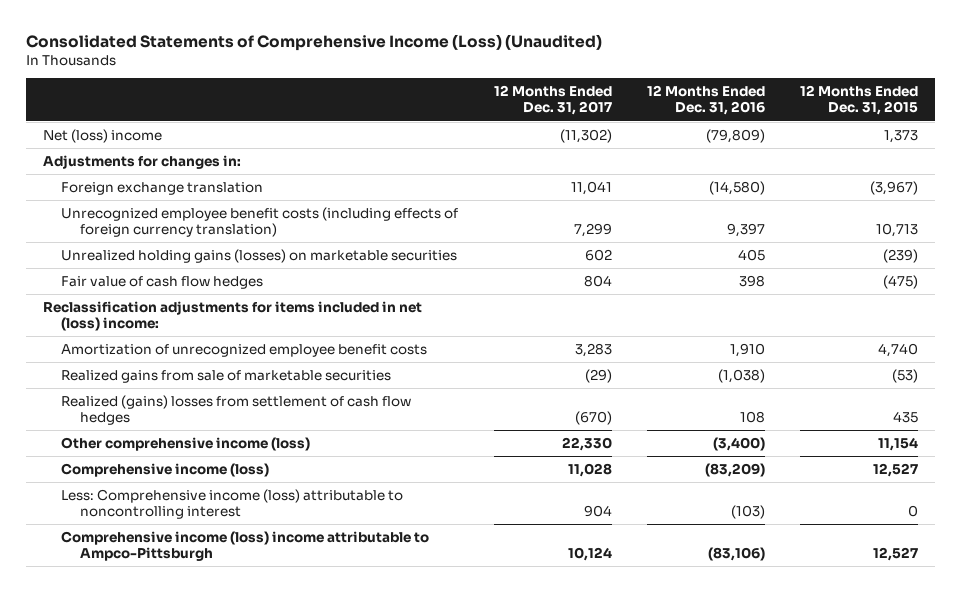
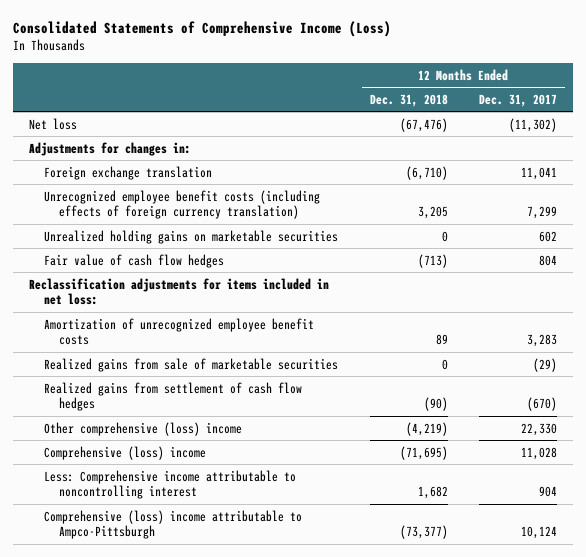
- Consolidated Statements of Comprehensive Income (Loss) (Unaudited)
+ Consolidated Statements of Comprehensive Income (Loss)
- | 12 Months Ended Dec. 31, 2017 | 12 Months Ended Dec. 31, 2016 | 12 Months Ended Dec. 31, 2015
+ | 12 Months Ended Dec. 31, 2018 | 12 Months Ended Dec. 31, 2017
- Net (loss) income | (11,302) | (79,809) | 1,373
+ Net loss | (67,476) | (11,302)
- Unrealized holding gains (losses) on marketable securities | 602 | 405 | (239)
+ Unrealized holding gains on marketable securities | 0 | 602
- Reclassification adjustments for items included in net (loss) income:
+ Reclassification adjustments for items included in net loss:
- Realized (gains) losses from settlement of cash flow hedges | (670) | 108 | 435
- Other comprehensive income (loss) | 22,330 | (3,400) | 11,154
- Comprehensive income (loss) | 11,028 | (83,209) | 12,527
- Less: Comprehensive income (loss) attributable to noncontrolling interest | 904 | (103) | 0
- Comprehensive income (loss) income attributable to Ampco-Pittsburgh | 10,124 | (83,106) | 12,527
+ Realized gains from settlement of cash flow hedges | (90) | (670)
+ Other comprehensive (loss) income | (4,219) | 22,330
+ Comprehensive (loss) income | (71,695) | 11,028
+ Less: Comprehensive income attributable to noncontrolling interest | 1,682 | 904
+ Comprehensive (loss) income attributable to Ampco-Pittsburgh | (73,377) | 10,124

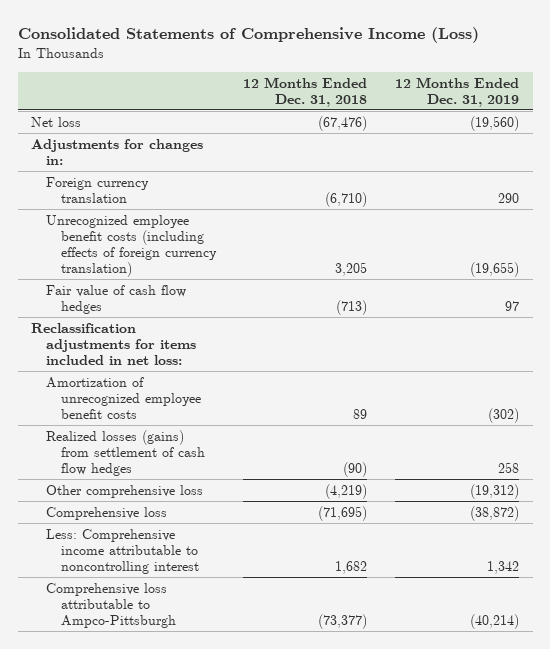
- | 12 Months Ended Dec. 31, 2018 | 12 Months Ended Dec. 31, 2017
+ | 12 Months Ended Dec. 31, 2018 | 12 Months Ended Dec. 31, 2019
- Foreign exchange translation | (6,710) | 11,041
+ Foreign currency translation | (6,710) | 290
- Unrealized holding gains on marketable securities | 0 | 602
- Realized gains from sale of marketable securities | 0 | (29)
- Realized gains from settlement of cash flow hedges | (90) | (670)
- Other comprehensive (loss) income | (4,219) | 22,330
- Comprehensive (loss) income | (71,695) | 11,028
+ Realized losses (gains) from settlement of cash flow hedges | (90) | 258
+ Other comprehensive loss | (4,219) | (19,312)
+ Comprehensive loss | (71,695) | (38,872)
- Comprehensive (loss) income attributable to Ampco-Pittsburgh | (73,377) | 10,124
+ Comprehensive loss attributable to Ampco-Pittsburgh | (73,377) | (40,214)

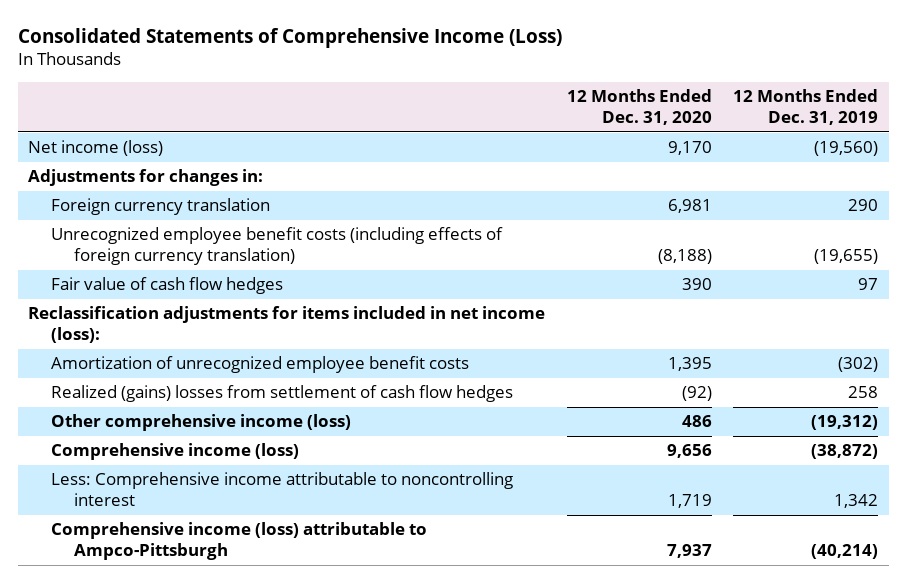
- | 12 Months Ended Dec. 31, 2018 | 12 Months Ended Dec. 31, 2019
+ | 12 Months Ended Dec. 31, 2020 | 12 Months Ended Dec. 31, 2019
- Net loss | (67,476) | (19,560)
+ Net income (loss) | 9,170 | (19,560)
- Reclassification adjustments for items included in net loss:
+ Reclassification adjustments for items included in net income (loss):
- Realized losses (gains) from settlement of cash flow hedges | (90) | 258
- Other comprehensive loss | (4,219) | (19,312)
- Comprehensive loss | (71,695) | (38,872)
+ Realized (gains) losses from settlement of cash flow hedges | (92) | 258
+ Other comprehensive income (loss) | 486 | (19,312)
+ Comprehensive income (loss) | 9,656 | (38,872)
- Comprehensive loss attributable to Ampco-Pittsburgh | (73,377) | (40,214)
+ Comprehensive income (loss) attributable to Ampco-Pittsburgh | 7,937 | (40,214)

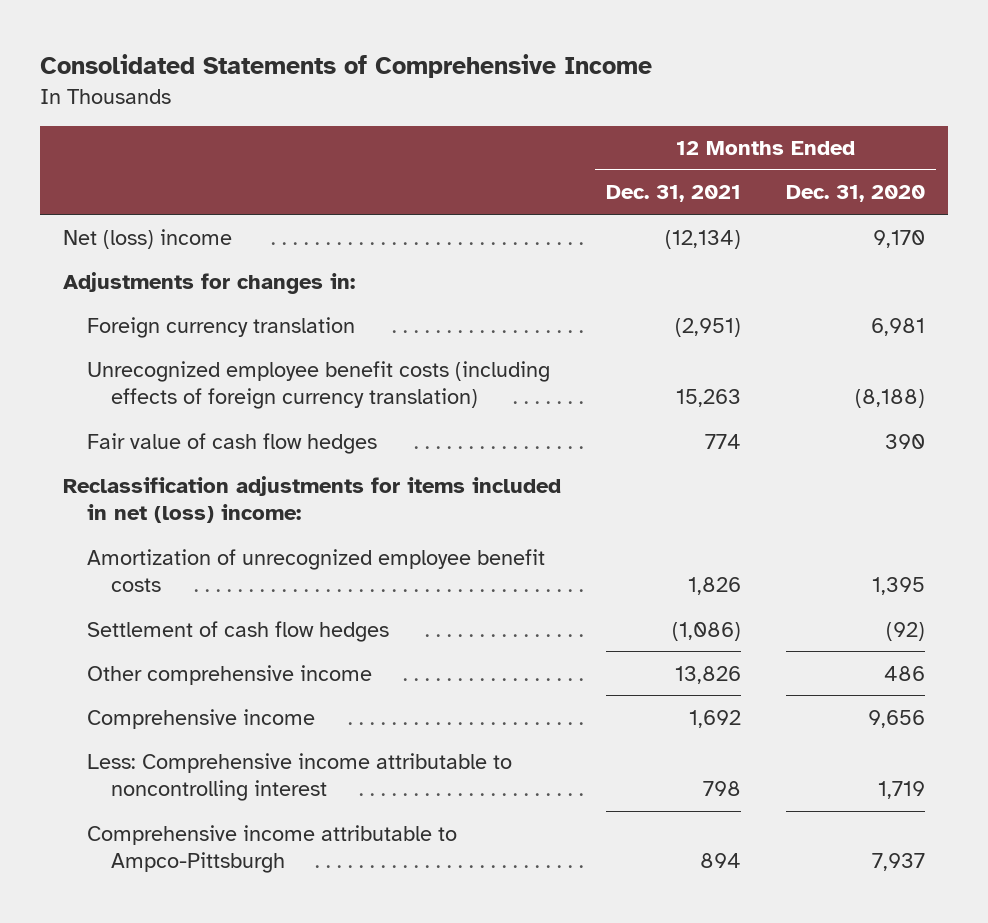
- Consolidated Statements of Comprehensive Income (Loss)
+ Consolidated Statements of Comprehensive Income
- | 12 Months Ended Dec. 31, 2020 | 12 Months Ended Dec. 31, 2019
+ | 12 Months Ended Dec. 31, 2021 | 12 Months Ended Dec. 31, 2020
- Net income (loss) | 9,170 | (19,560)
+ Net (loss) income | (12,134) | 9,170
- Reclassification adjustments for items included in net income (loss):
+ Reclassification adjustments for items included in net (loss) income:
- Realized (gains) losses from settlement of cash flow hedges | (92) | 258
- Other comprehensive income (loss) | 486 | (19,312)
- Comprehensive income (loss) | 9,656 | (38,872)
+ Settlement of cash flow hedges | (1,086) | (92)
+ Other comprehensive income | 13,826 | 486
+ Comprehensive income | 1,692 | 9,656
- Comprehensive income (loss) attributable to Ampco-Pittsburgh | 7,937 | (40,214)
+ Comprehensive income attributable to Ampco-Pittsburgh | 894 | 7,937

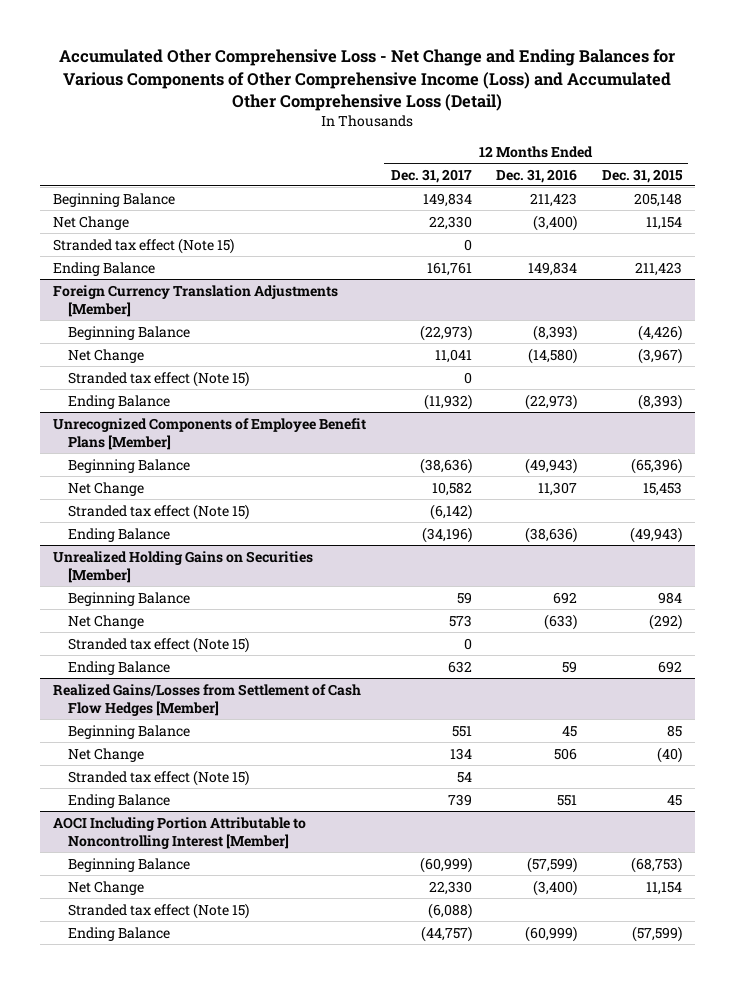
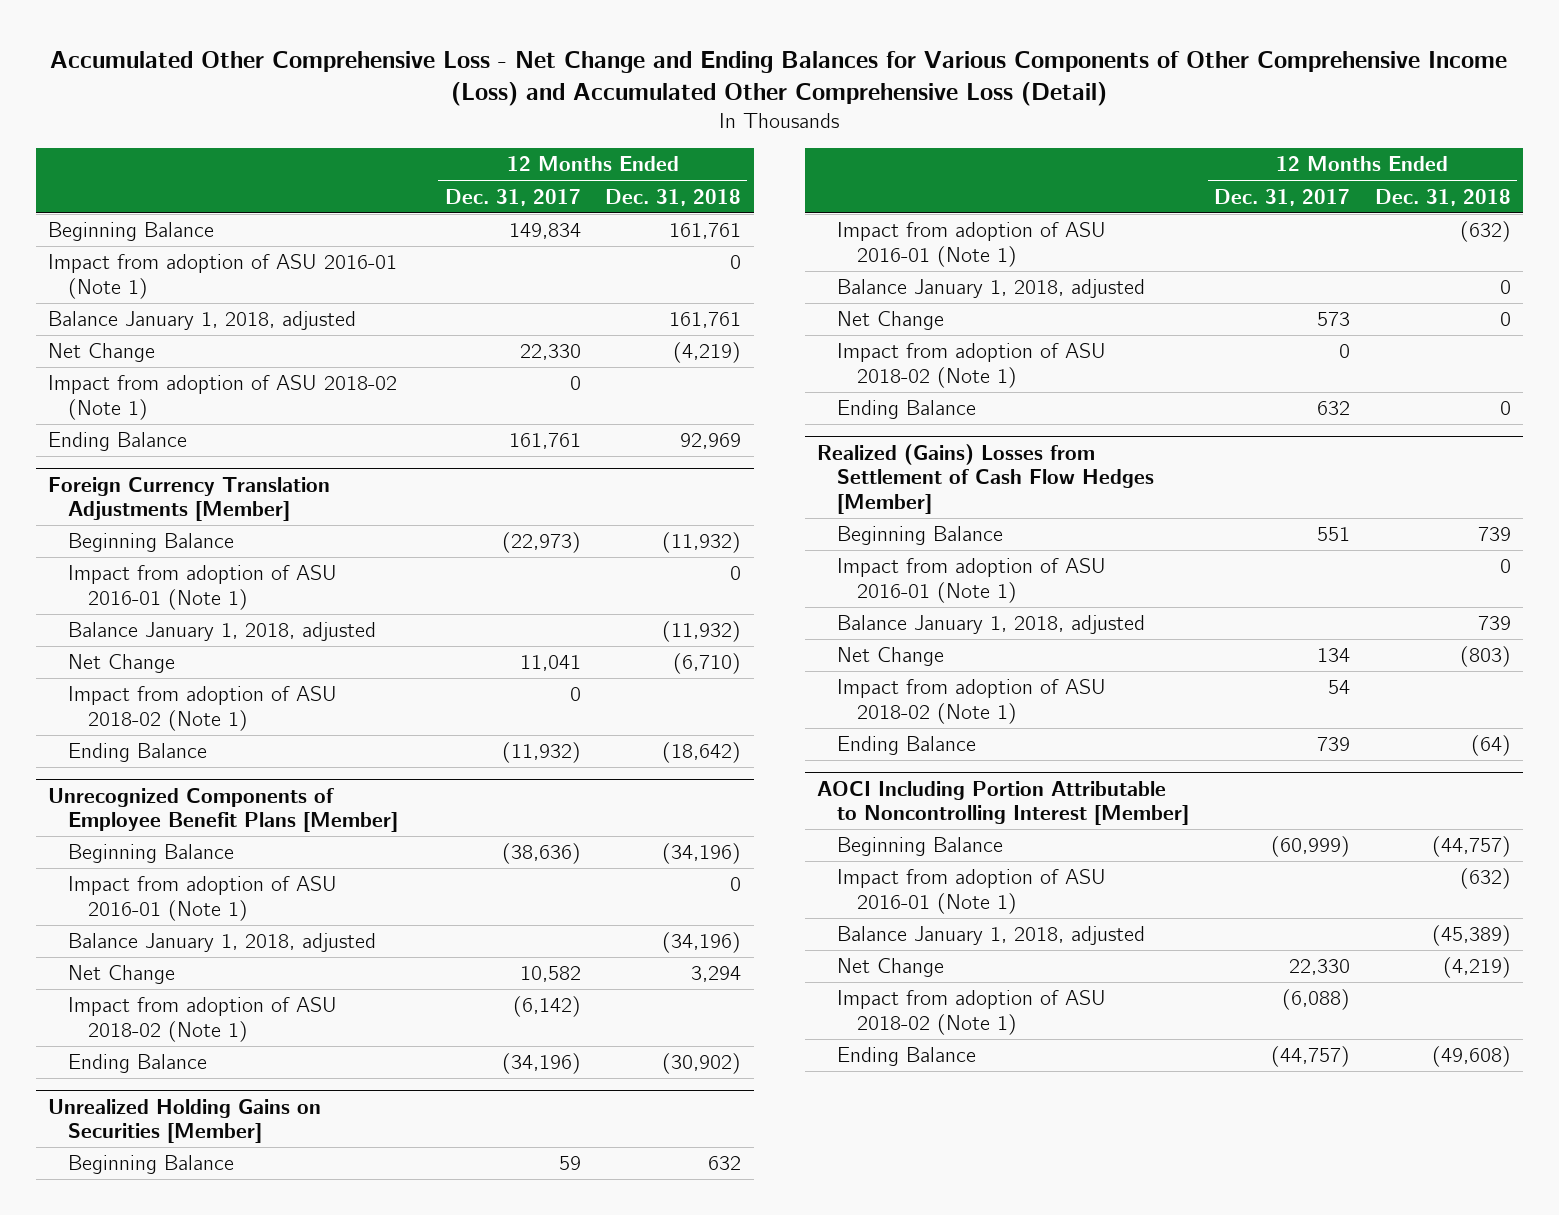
- | 12 Months Ended Dec. 31, 2017 | 12 Months Ended Dec. 31, 2016 | 12 Months Ended Dec. 31, 2015
+ | 12 Months Ended Dec. 31, 2017 | 12 Months Ended Dec. 31, 2018
+ Impact from adoption of ASU 2016-01 (Note 1) | | 0
+ Balance January 1, 2018, adjusted | | 161,761
- Stranded tax effect (Note 15) | 0 | |
+ Impact from adoption of ASU 2018-02 (Note 1) | 0 |
@ Foreign Currency Translation Adjustments [Member]
+ Impact from adoption of ASU 2016-01 (Note 1) | | 0
+ Balance January 1, 2018, adjusted | | (11,932)
- Stranded tax effect (Note 15) | 0 | |
+ Impact from adoption of ASU 2018-02 (Note 1) | 0 |
@ Unrecognized Components of Employee Benefit Plans [Member]
+ Impact from adoption of ASU 2016-01 (Note 1) | | 0
+ Balance January 1, 2018, adjusted | | (34,196)
- Stranded tax effect (Note 15) | (6,142) | |
+ Impact from adoption of ASU 2018-02 (Note 1) | (6,142) |
@ Unrealized Holding Gains on Securities [Member]
+ Impact from adoption of ASU 2016-01 (Note 1) | | (632)
+ Balance January 1, 2018, adjusted | | 0
- Stranded tax effect (Note 15) | 0 | |
+ Impact from adoption of ASU 2018-02 (Note 1) | 0 |
- Realized Gains/Losses from Settlement of Cash Flow Hedges [Member]
+ Realized (Gains) Losses from Settlement of Cash Flow Hedges [Member]
+ Impact from adoption of ASU 2016-01 (Note 1) | | 0
+ Balance January 1, 2018, adjusted | | 739
- Stranded tax effect (Note 15) | 54 | |
+ Impact from adoption of ASU 2018-02 (Note 1) | 54 |
@ AOCI Including Portion Attributable to Noncontrolling Interest [Member]
+ Impact from adoption of ASU 2016-01 (Note 1) | | (632)
+ Balance January 1, 2018, adjusted | | (45,389)
- Stranded tax effect (Note 15) | (6,088) | |
+ Impact from adoption of ASU 2018-02 (Note 1) | (6,088) |

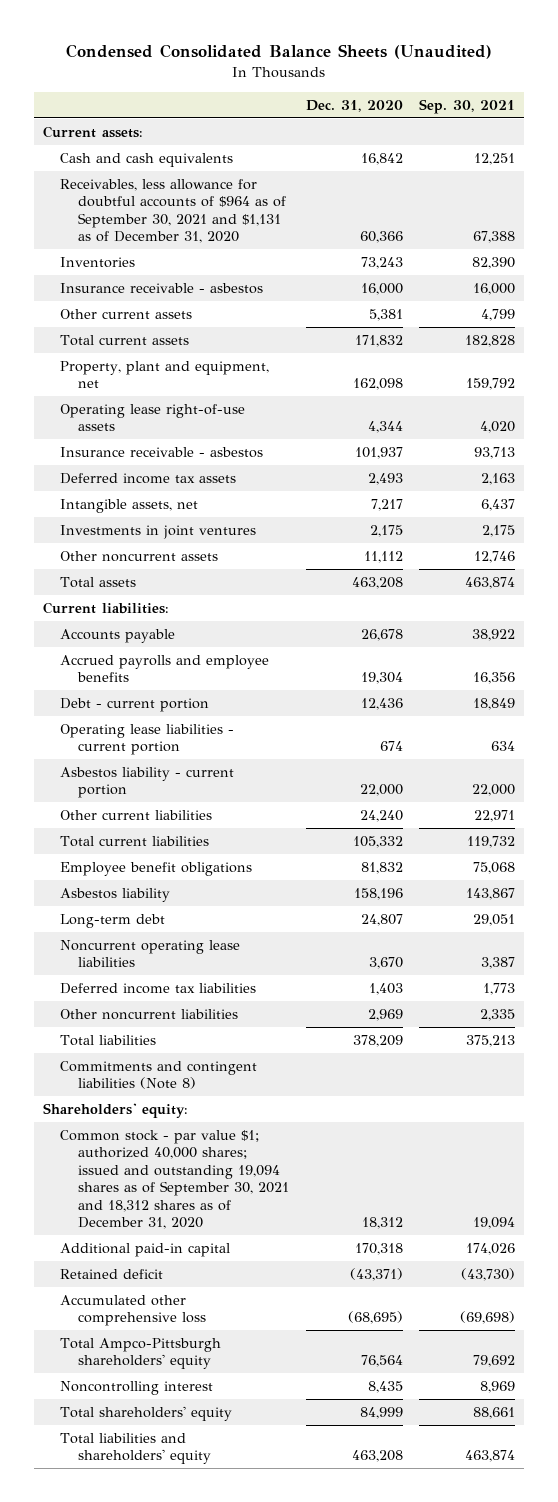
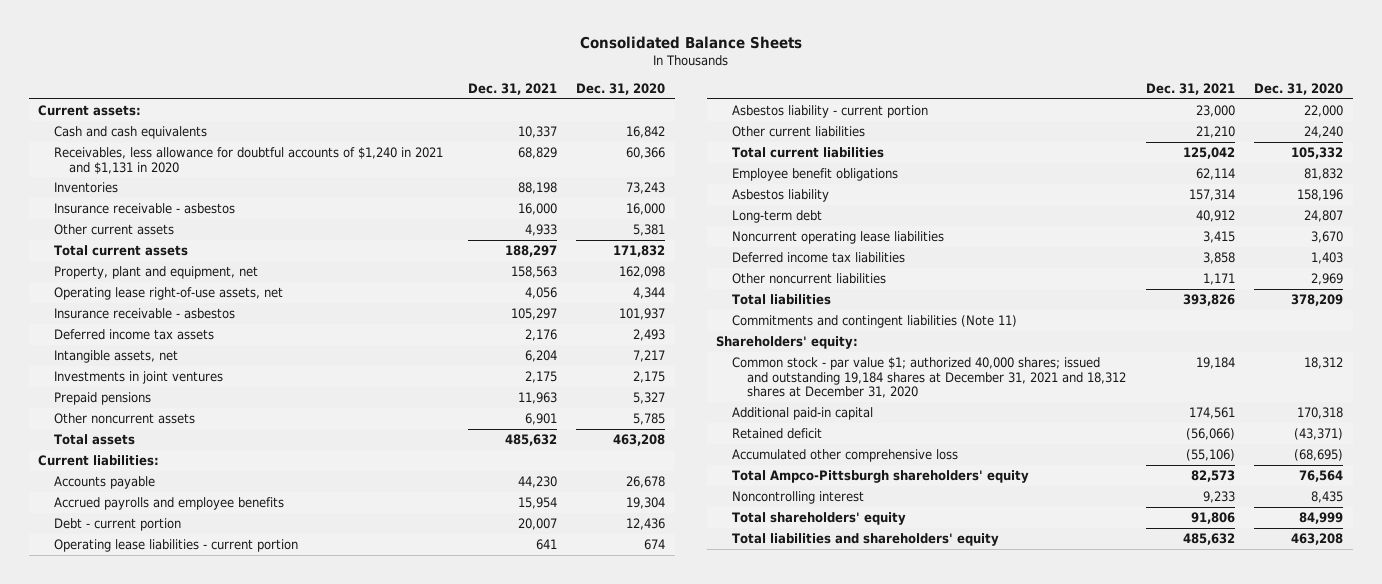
- Condensed Consolidated Balance Sheets (Unaudited)
+ Consolidated Balance Sheets
- | Dec. 31, 2020 | Sep. 30, 2021
+ | Dec. 31, 2021 | Dec. 31, 2020
- Receivables, less allowance for doubtful accounts of $964 as of September 30, 2021 and $1,131 as of December 31, 2020 | 60,366 | 67,388
+ Receivables, less allowance for doubtful accounts of $1,240 in 2021 and $1,131 in 2020 | 68,829 | 60,366
- Operating lease right-of-use assets | 4,344 | 4,020
+ Operating lease right-of-use assets, net | 4,056 | 4,344
- Other noncurrent assets | 11,112 | 12,746
+ Prepaid pensions | 11,963 | 5,327
+ Other noncurrent assets | 6,901 | 5,785
- Commitments and contingent liabilities (Note 8)
+ Commitments and contingent liabilities (Note 11)
- Common stock - par value $1; authorized 40,000 shares; issued and outstanding 19,094 shares as of September 30, 2021 and 18,312 shares as of December 31, 2020 | 18,312 | 19,094
+ Common stock - par value $1; authorized 40,000 shares; issued and outstanding 19,184 shares at December 31, 2021 and 18,312 shares at December 31, 2020 | 19,184 | 18,312

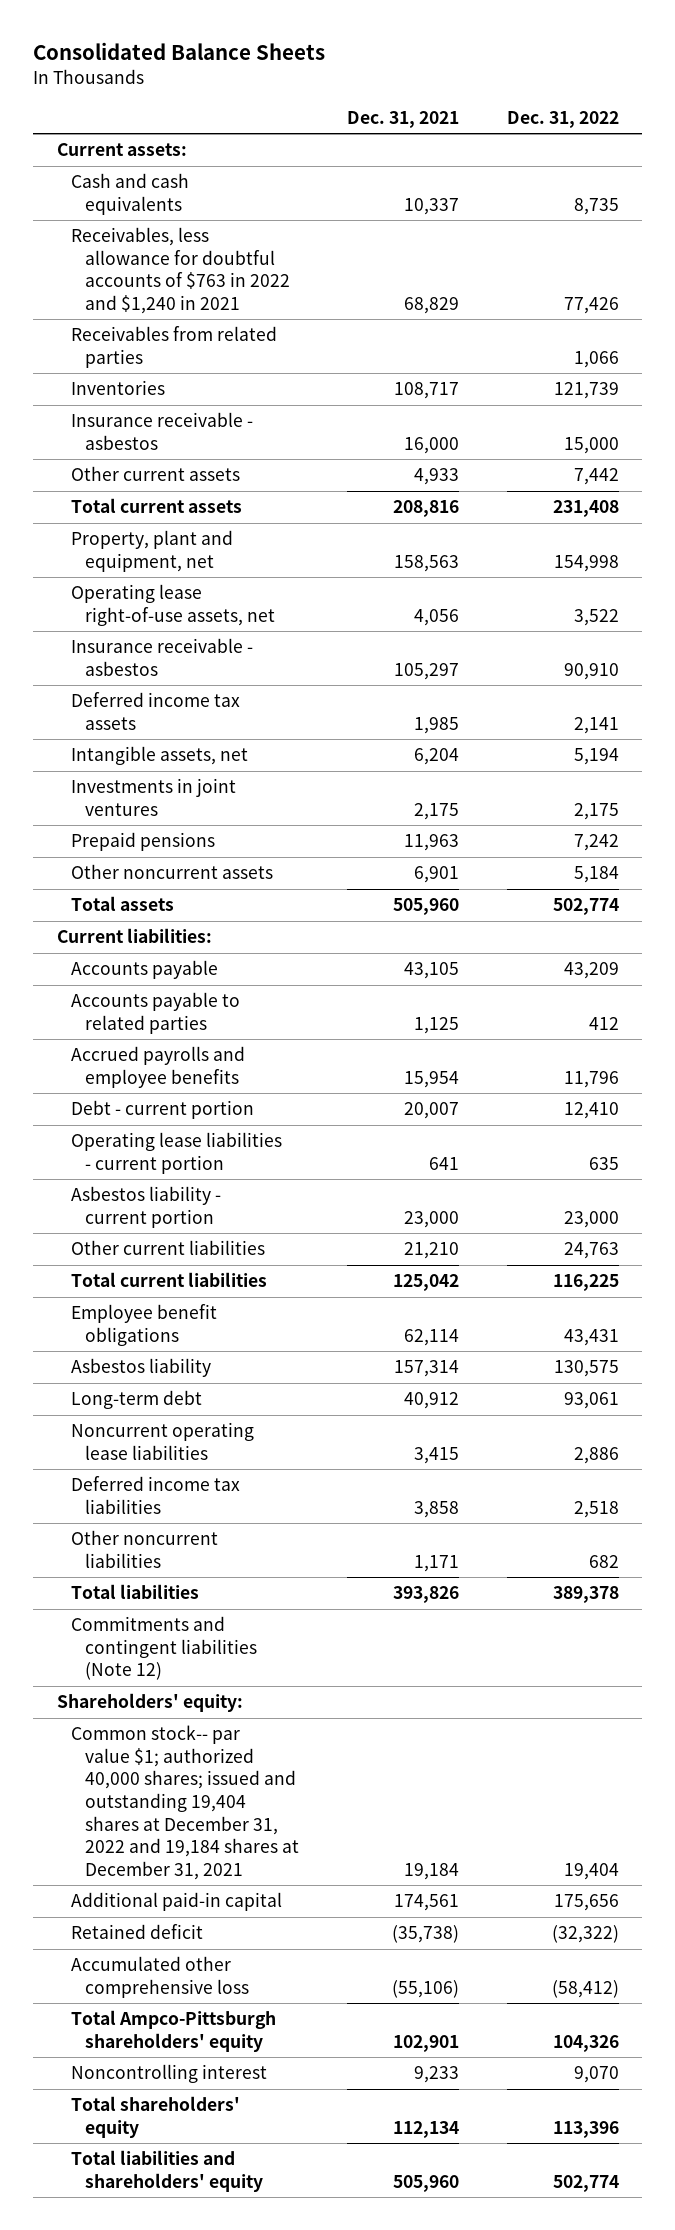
- | Dec. 31, 2021 | Dec. 31, 2020
+ | Dec. 31, 2021 | Dec. 31, 2022
- Receivables, less allowance for doubtful accounts of $1,240 in 2021 and $1,131 in 2020 | 68,829 | 60,366
- Inventories | 88,198 | 73,243
+ Receivables, less allowance for doubtful accounts of $763 in 2022 and $1,240 in 2021 | 68,829 | 77,426
+ Receivables from related parties | | 1,066
+ Inventories | 108,717 | 121,739
- Total current assets | 188,297 | 171,832
+ Total current assets | 208,816 | 231,408
- Deferred income tax assets | 2,176 | 2,493
+ Deferred income tax assets | 1,985 | 2,141
- Total assets | 485,632 | 463,208
+ Total assets | 505,960 | 502,774
- Accounts payable | 44,230 | 26,678
+ Accounts payable | 43,105 | 43,209
+ Accounts payable to related parties | 1,125 | 412
- Commitments and contingent liabilities (Note 11)
+ Commitments and contingent liabilities (Note 12)
- Common stock - par value $1; authorized 40,000 shares; issued and outstanding 19,184 shares at December 31, 2021 and 18,312 shares at December 31, 2020 | 19,184 | 18,312
+ Common stock-- par value $1; authorized 40,000 shares; issued and outstanding 19,404 shares at December 31, 2022 and 19,184 shares at December 31, 2021 | 19,184 | 19,404
- Retained deficit | (56,066) | (43,371)
+ Retained deficit | (35,738) | (32,322)
- Total Ampco-Pittsburgh shareholders' equity | 82,573 | 76,564
+ Total Ampco-Pittsburgh shareholders' equity | 102,901 | 104,326
- Total shareholders' equity | 91,806 | 84,999
- Total liabilities and shareholders' equity | 485,632 | 463,208
+ Total shareholders' equity | 112,134 | 113,396
+ Total liabilities and shareholders' equity | 505,960 | 502,774

